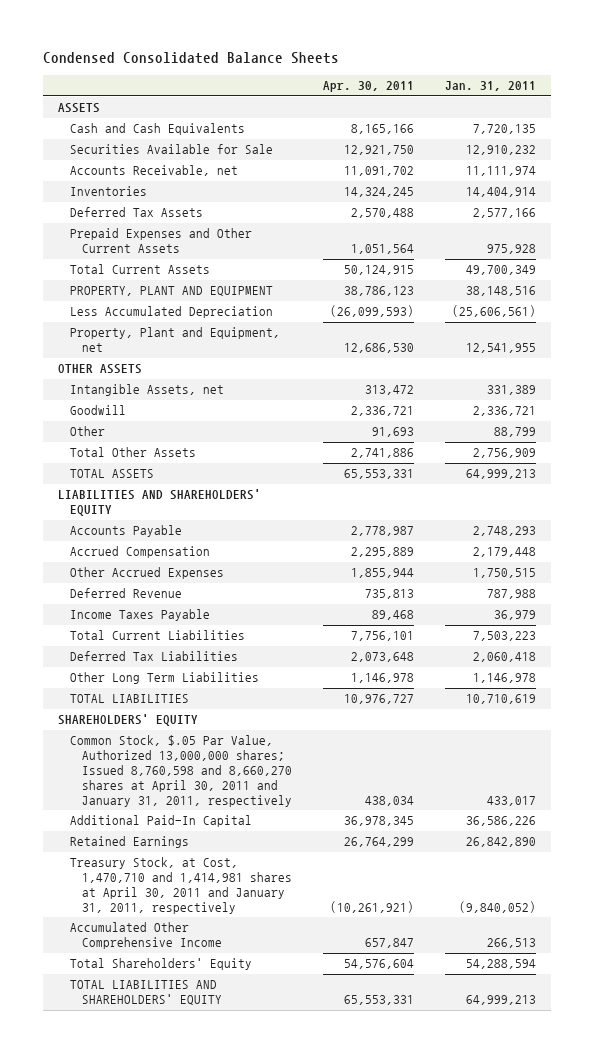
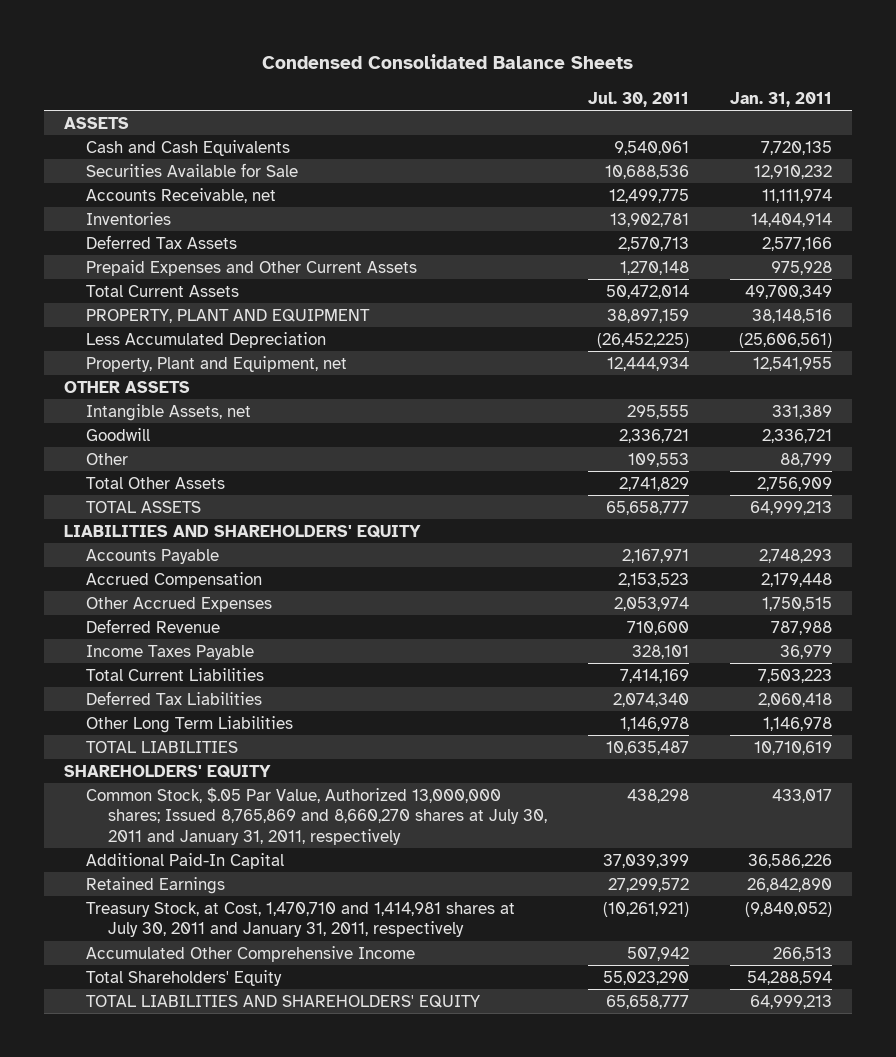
- | Apr. 30, 2011 | Jan. 31, 2011
+ | Jul. 30, 2011 | Jan. 31, 2011
- Common Stock, $.05 Par Value, Authorized 13,000,000 shares; Issued 8,760,598 and 8,660,270 shares at April 30, 2011 and January 31, 2011, respectively | 438,034 | 433,017
+ Common Stock, $.05 Par Value, Authorized 13,000,000 shares; Issued 8,765,869 and 8,660,270 shares at July 30, 2011 and January 31, 2011, respectively | 438,298 | 433,017
- Treasury Stock, at Cost, 1,470,710 and 1,414,981 shares at April 30, 2011 and January 31, 2011, respectively | (10,261,921) | (9,840,052)
+ Treasury Stock, at Cost, 1,470,710 and 1,414,981 shares at July 30, 2011 and January 31, 2011, respectively | (10,261,921) | (9,840,052)

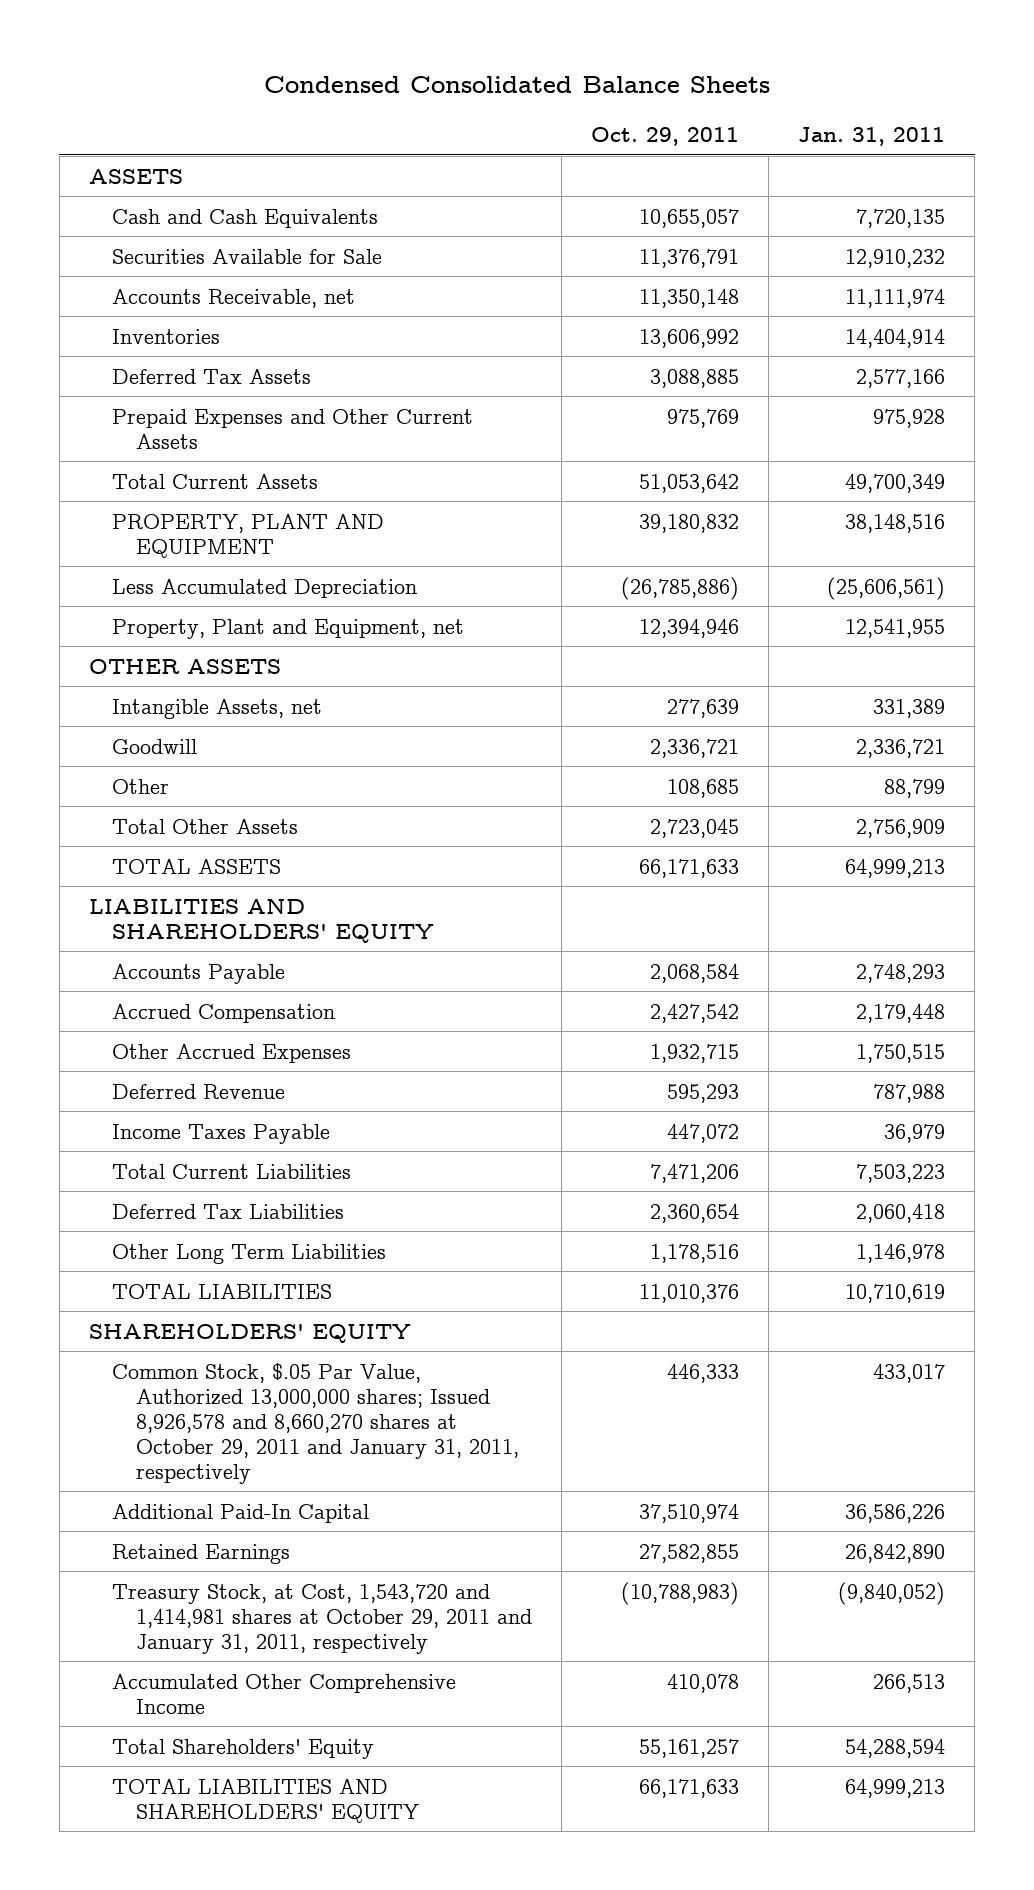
- | Jul. 30, 2011 | Jan. 31, 2011
+ | Oct. 29, 2011 | Jan. 31, 2011
- Common Stock, $.05 Par Value, Authorized 13,000,000 shares; Issued 8,765,869 and 8,660,270 shares at July 30, 2011 and January 31, 2011, respectively | 438,298 | 433,017
+ Common Stock, $.05 Par Value, Authorized 13,000,000 shares; Issued 8,926,578 and 8,660,270 shares at October 29, 2011 and January 31, 2011, respectively | 446,333 | 433,017
- Treasury Stock, at Cost, 1,470,710 and 1,414,981 shares at July 30, 2011 and January 31, 2011, respectively | (10,261,921) | (9,840,052)
+ Treasury Stock, at Cost, 1,543,720 and 1,414,981 shares at October 29, 2011 and January 31, 2011, respectively | (10,788,983) | (9,840,052)

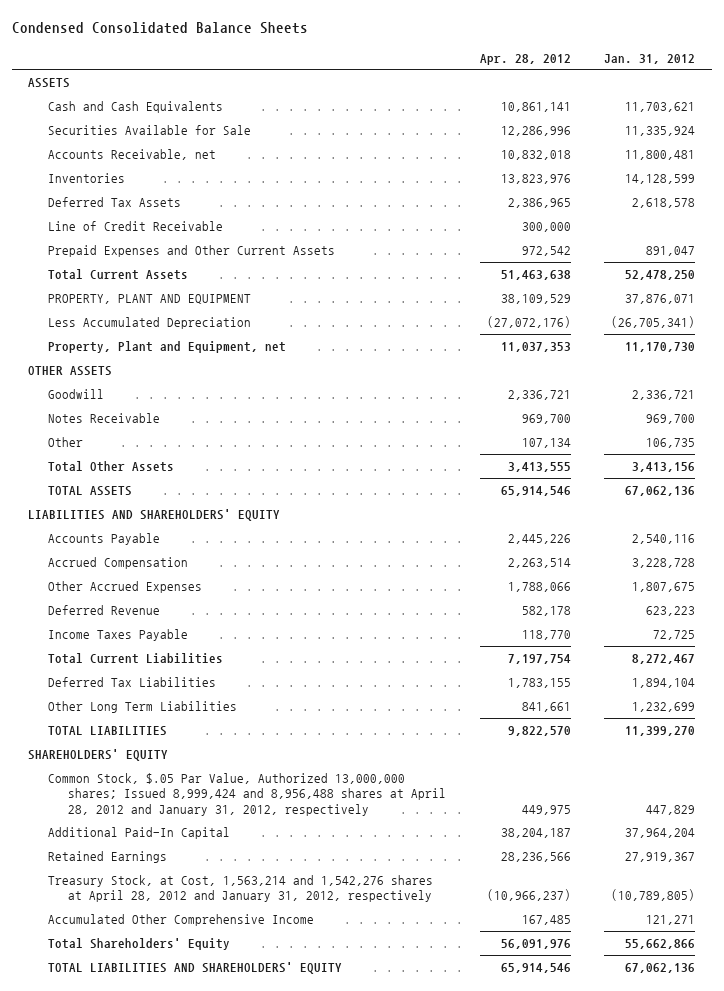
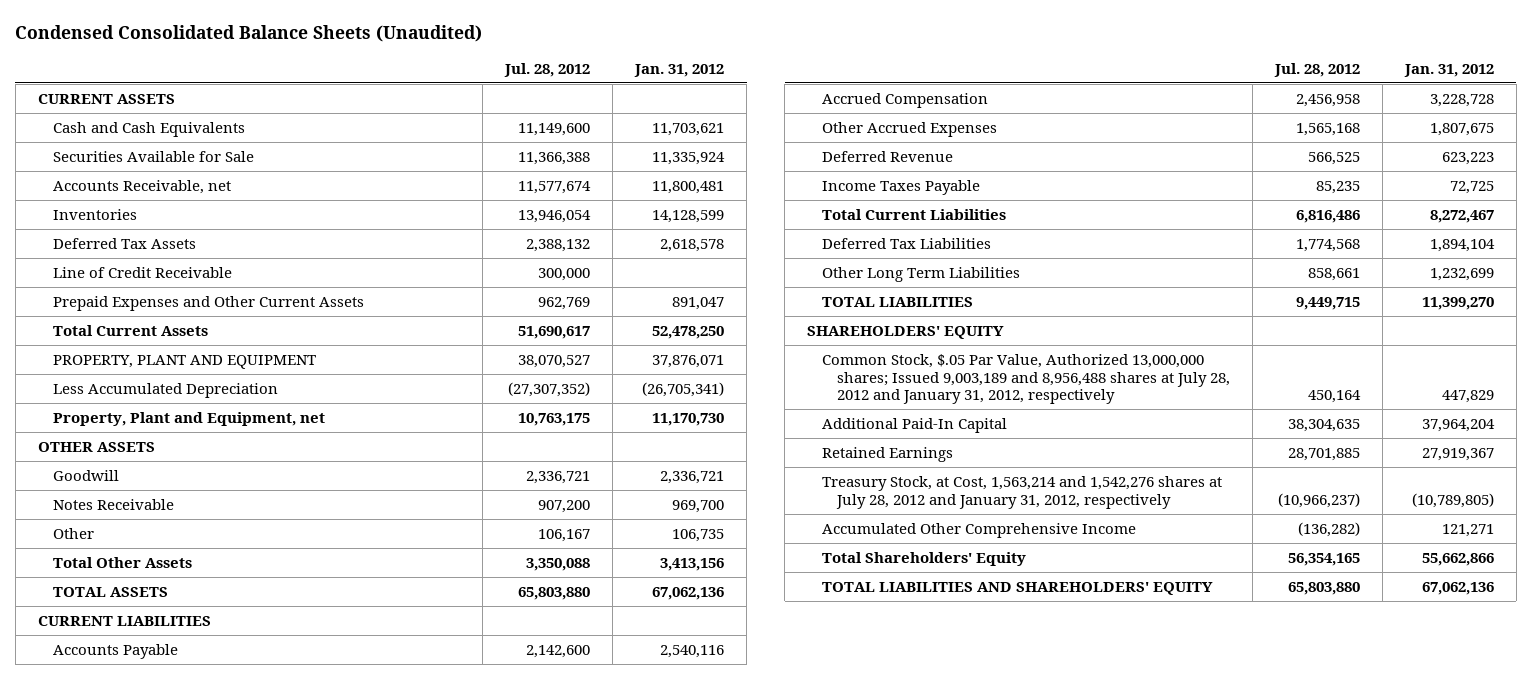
- Condensed Consolidated Balance Sheets
+ Condensed Consolidated Balance Sheets (Unaudited)
- | Apr. 28, 2012 | Jan. 31, 2012
+ | Jul. 28, 2012 | Jan. 31, 2012
- ASSETS
+ CURRENT ASSETS
- LIABILITIES AND SHAREHOLDERS' EQUITY
+ CURRENT LIABILITIES
- Common Stock, $.05 Par Value, Authorized 13,000,000 shares; Issued 8,999,424 and 8,956,488 shares at April 28, 2012 and January 31, 2012, respectively | 449,975 | 447,829
+ Common Stock, $.05 Par Value, Authorized 13,000,000 shares; Issued 9,003,189 and 8,956,488 shares at July 28, 2012 and January 31, 2012, respectively | 450,164 | 447,829
- Treasury Stock, at Cost, 1,563,214 and 1,542,276 shares at April 28, 2012 and January 31, 2012, respectively | (10,966,237) | (10,789,805)
+ Treasury Stock, at Cost, 1,563,214 and 1,542,276 shares at July 28, 2012 and January 31, 2012, respectively | (10,966,237) | (10,789,805)

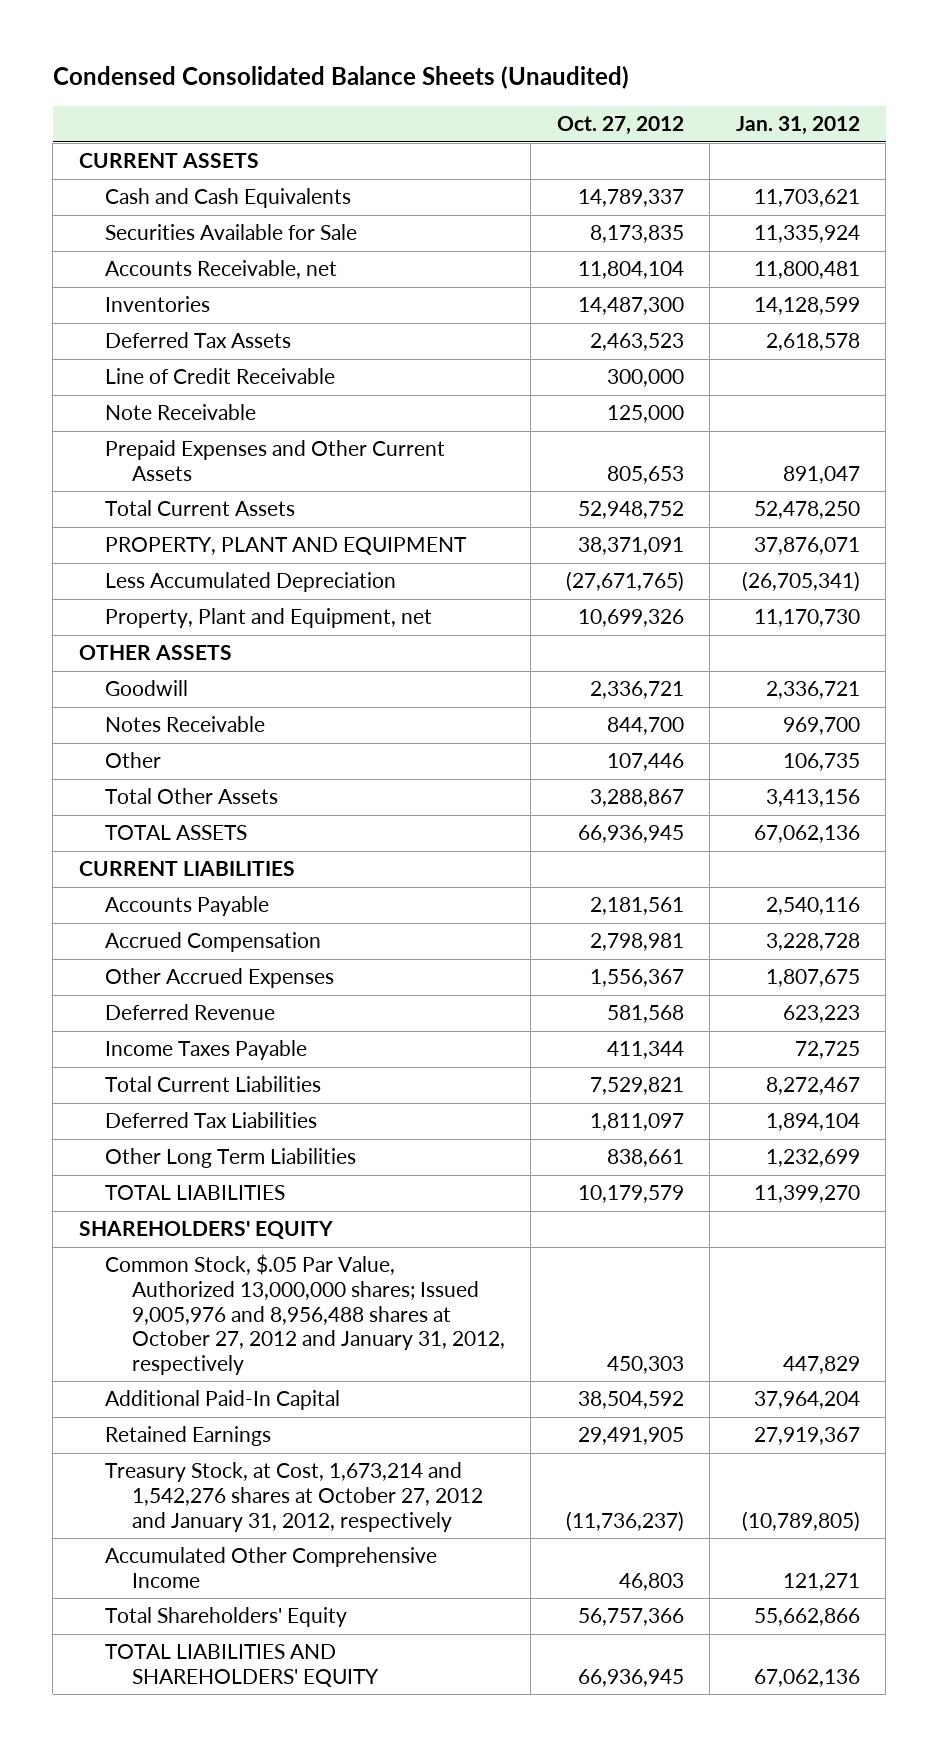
- | Jul. 28, 2012 | Jan. 31, 2012
+ | Oct. 27, 2012 | Jan. 31, 2012
+ Note Receivable | 125,000 |
- Common Stock, $.05 Par Value, Authorized 13,000,000 shares; Issued 9,003,189 and 8,956,488 shares at July 28, 2012 and January 31, 2012, respectively | 450,164 | 447,829
+ Common Stock, $.05 Par Value, Authorized 13,000,000 shares; Issued 9,005,976 and 8,956,488 shares at October 27, 2012 and January 31, 2012, respectively | 450,303 | 447,829
- Treasury Stock, at Cost, 1,563,214 and 1,542,276 shares at July 28, 2012 and January 31, 2012, respectively | (10,966,237) | (10,789,805)
+ Treasury Stock, at Cost, 1,673,214 and 1,542,276 shares at October 27, 2012 and January 31, 2012, respectively | (11,736,237) | (10,789,805)

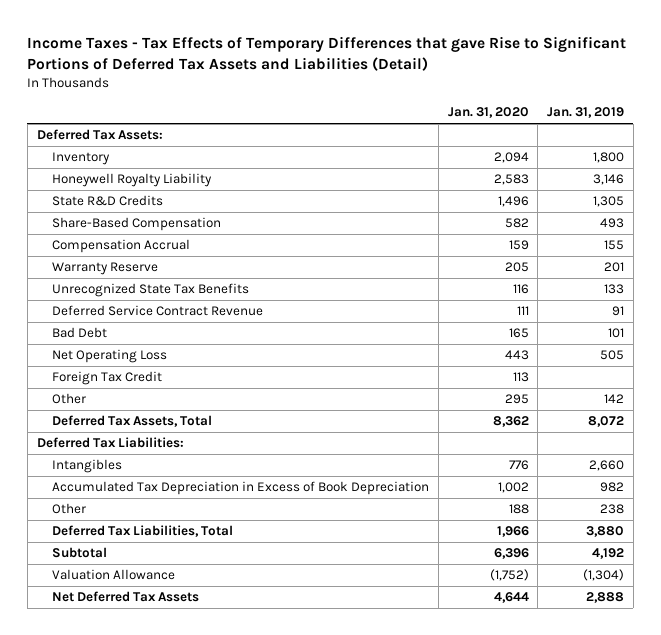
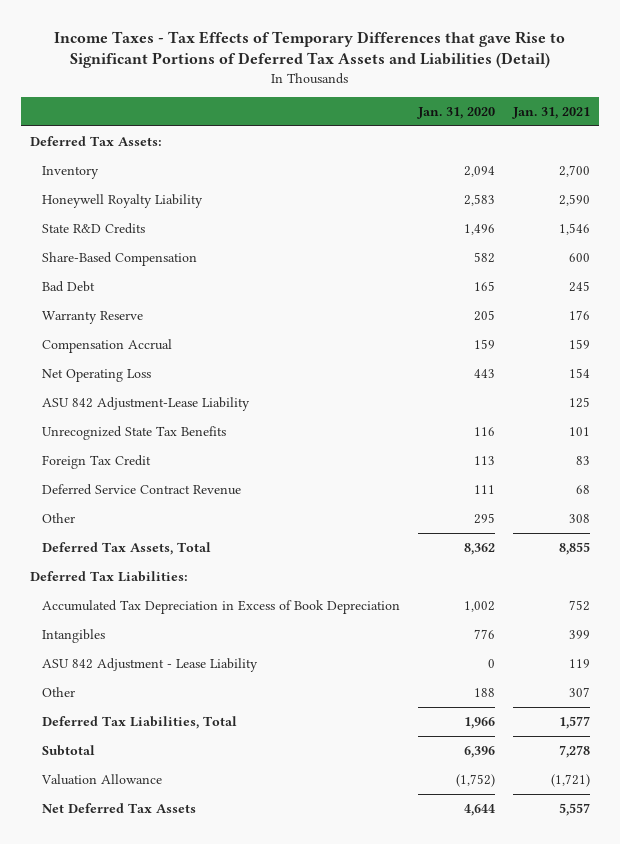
- | Jan. 31, 2020 | Jan. 31, 2019
+ | Jan. 31, 2020 | Jan. 31, 2021
moved down: Warranty Reserve | 205 | 176
moved down: Compensation Accrual | 159 | 159
+ ASU 842 Adjustment-Lease Liability | | 125
moved down: Unrecognized State Tax Benefits | 116 | 101
moved down: Deferred Service Contract Revenue | 111 | 68
moved down: Intangibles | 776 | 399
+ ASU 842 Adjustment - Lease Liability | 0 | 119

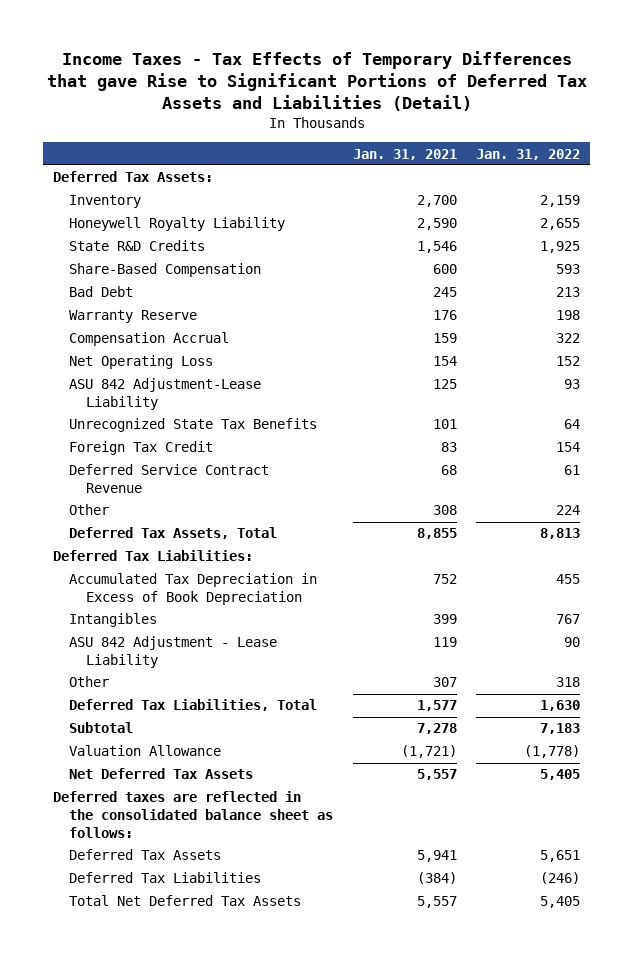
- | Jan. 31, 2020 | Jan. 31, 2021
+ | Jan. 31, 2021 | Jan. 31, 2022
+ Deferred taxes are reflected in the consolidated balance sheet as follows:
+ Deferred Tax Assets | 5,941 | 5,651
+ Deferred Tax Liabilities | (384) | (246)
+ Total Net Deferred Tax Assets | 5,557 | 5,405

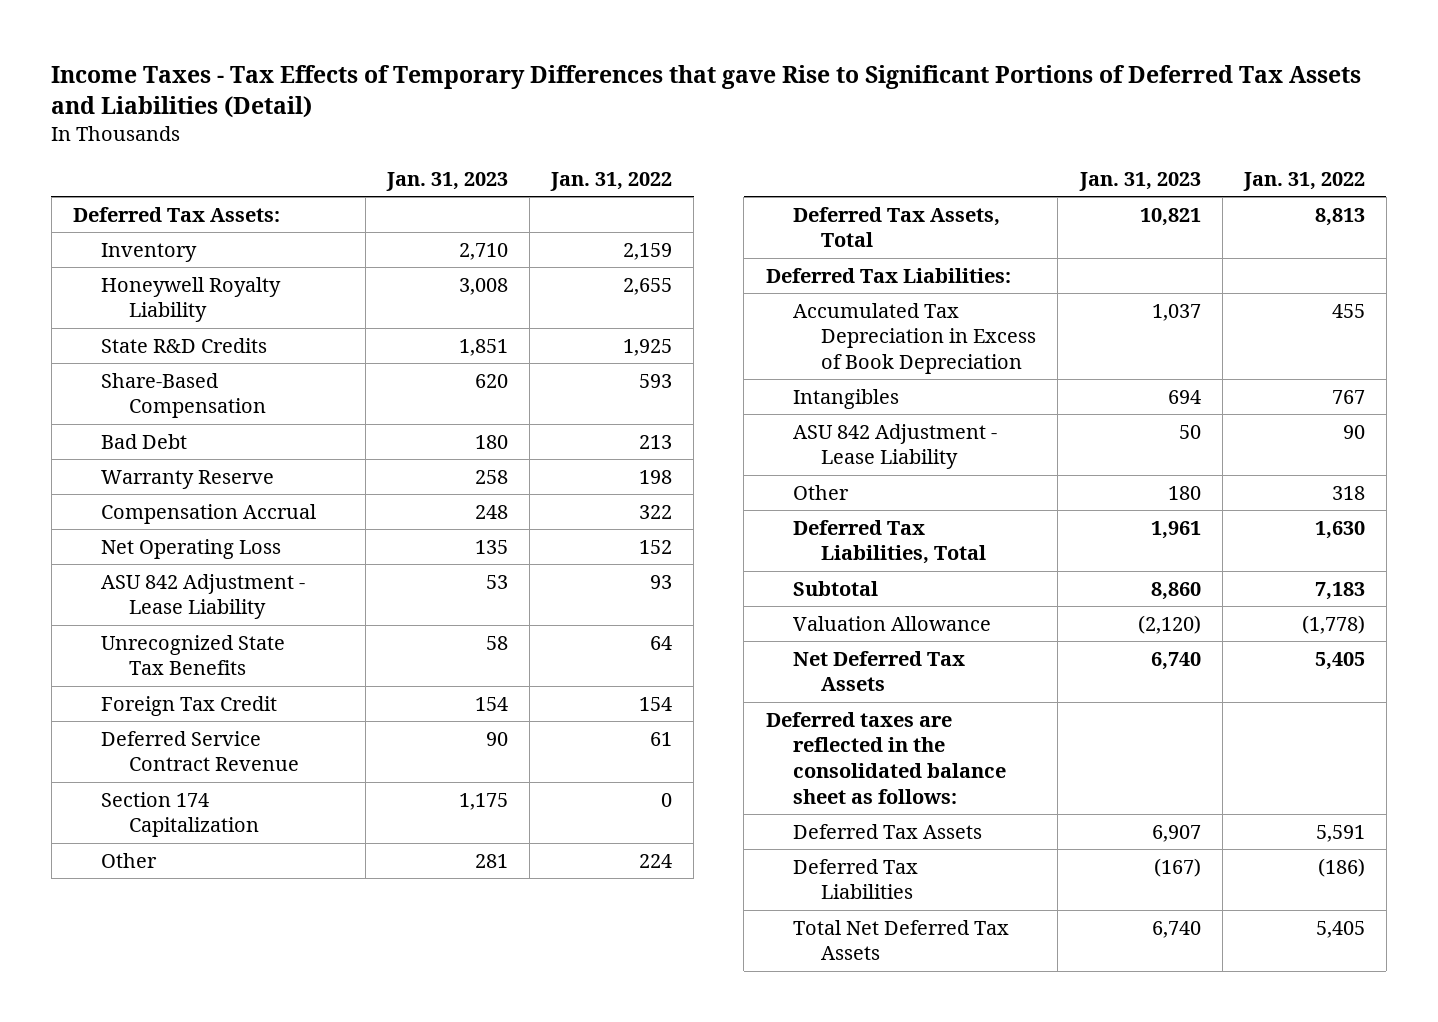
- | Jan. 31, 2021 | Jan. 31, 2022
+ | Jan. 31, 2023 | Jan. 31, 2022
- ASU 842 Adjustment-Lease Liability | 125 | 93
+ ASU 842 Adjustment - Lease Liability | 53 | 93
+ Section 174 Capitalization | 1,175 | 0
- Deferred Tax Assets | 5,941 | 5,651
- Deferred Tax Liabilities | (384) | (246)
+ Deferred Tax Assets | 6,907 | 5,591
+ Deferred Tax Liabilities | (167) | (186)

